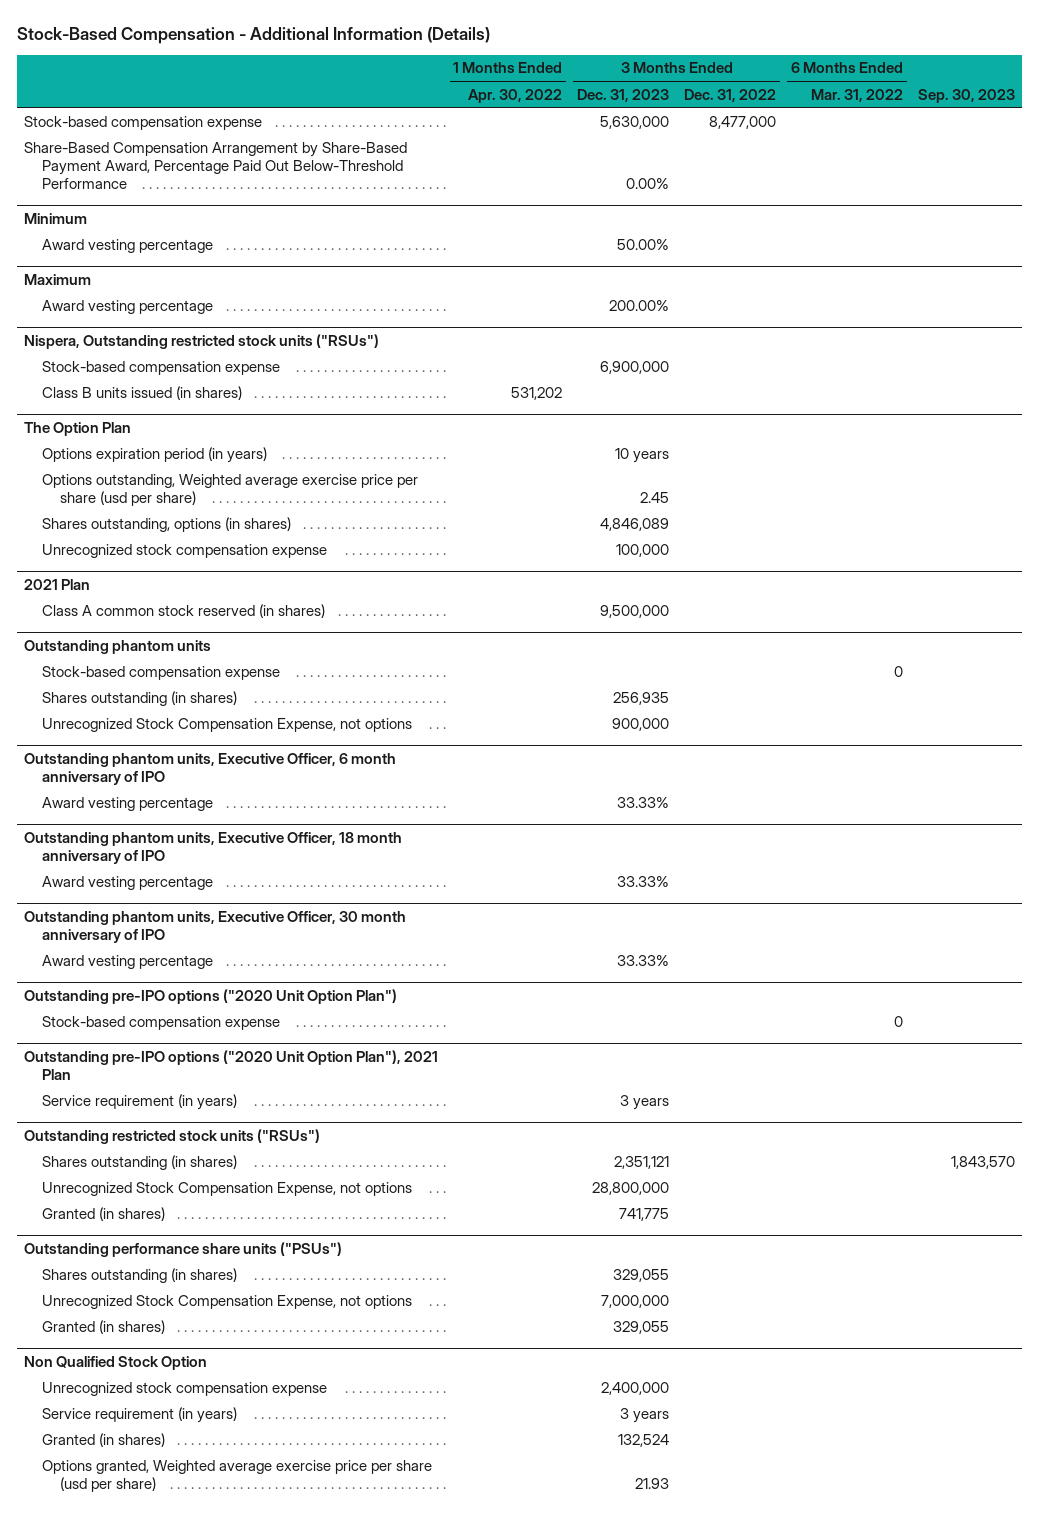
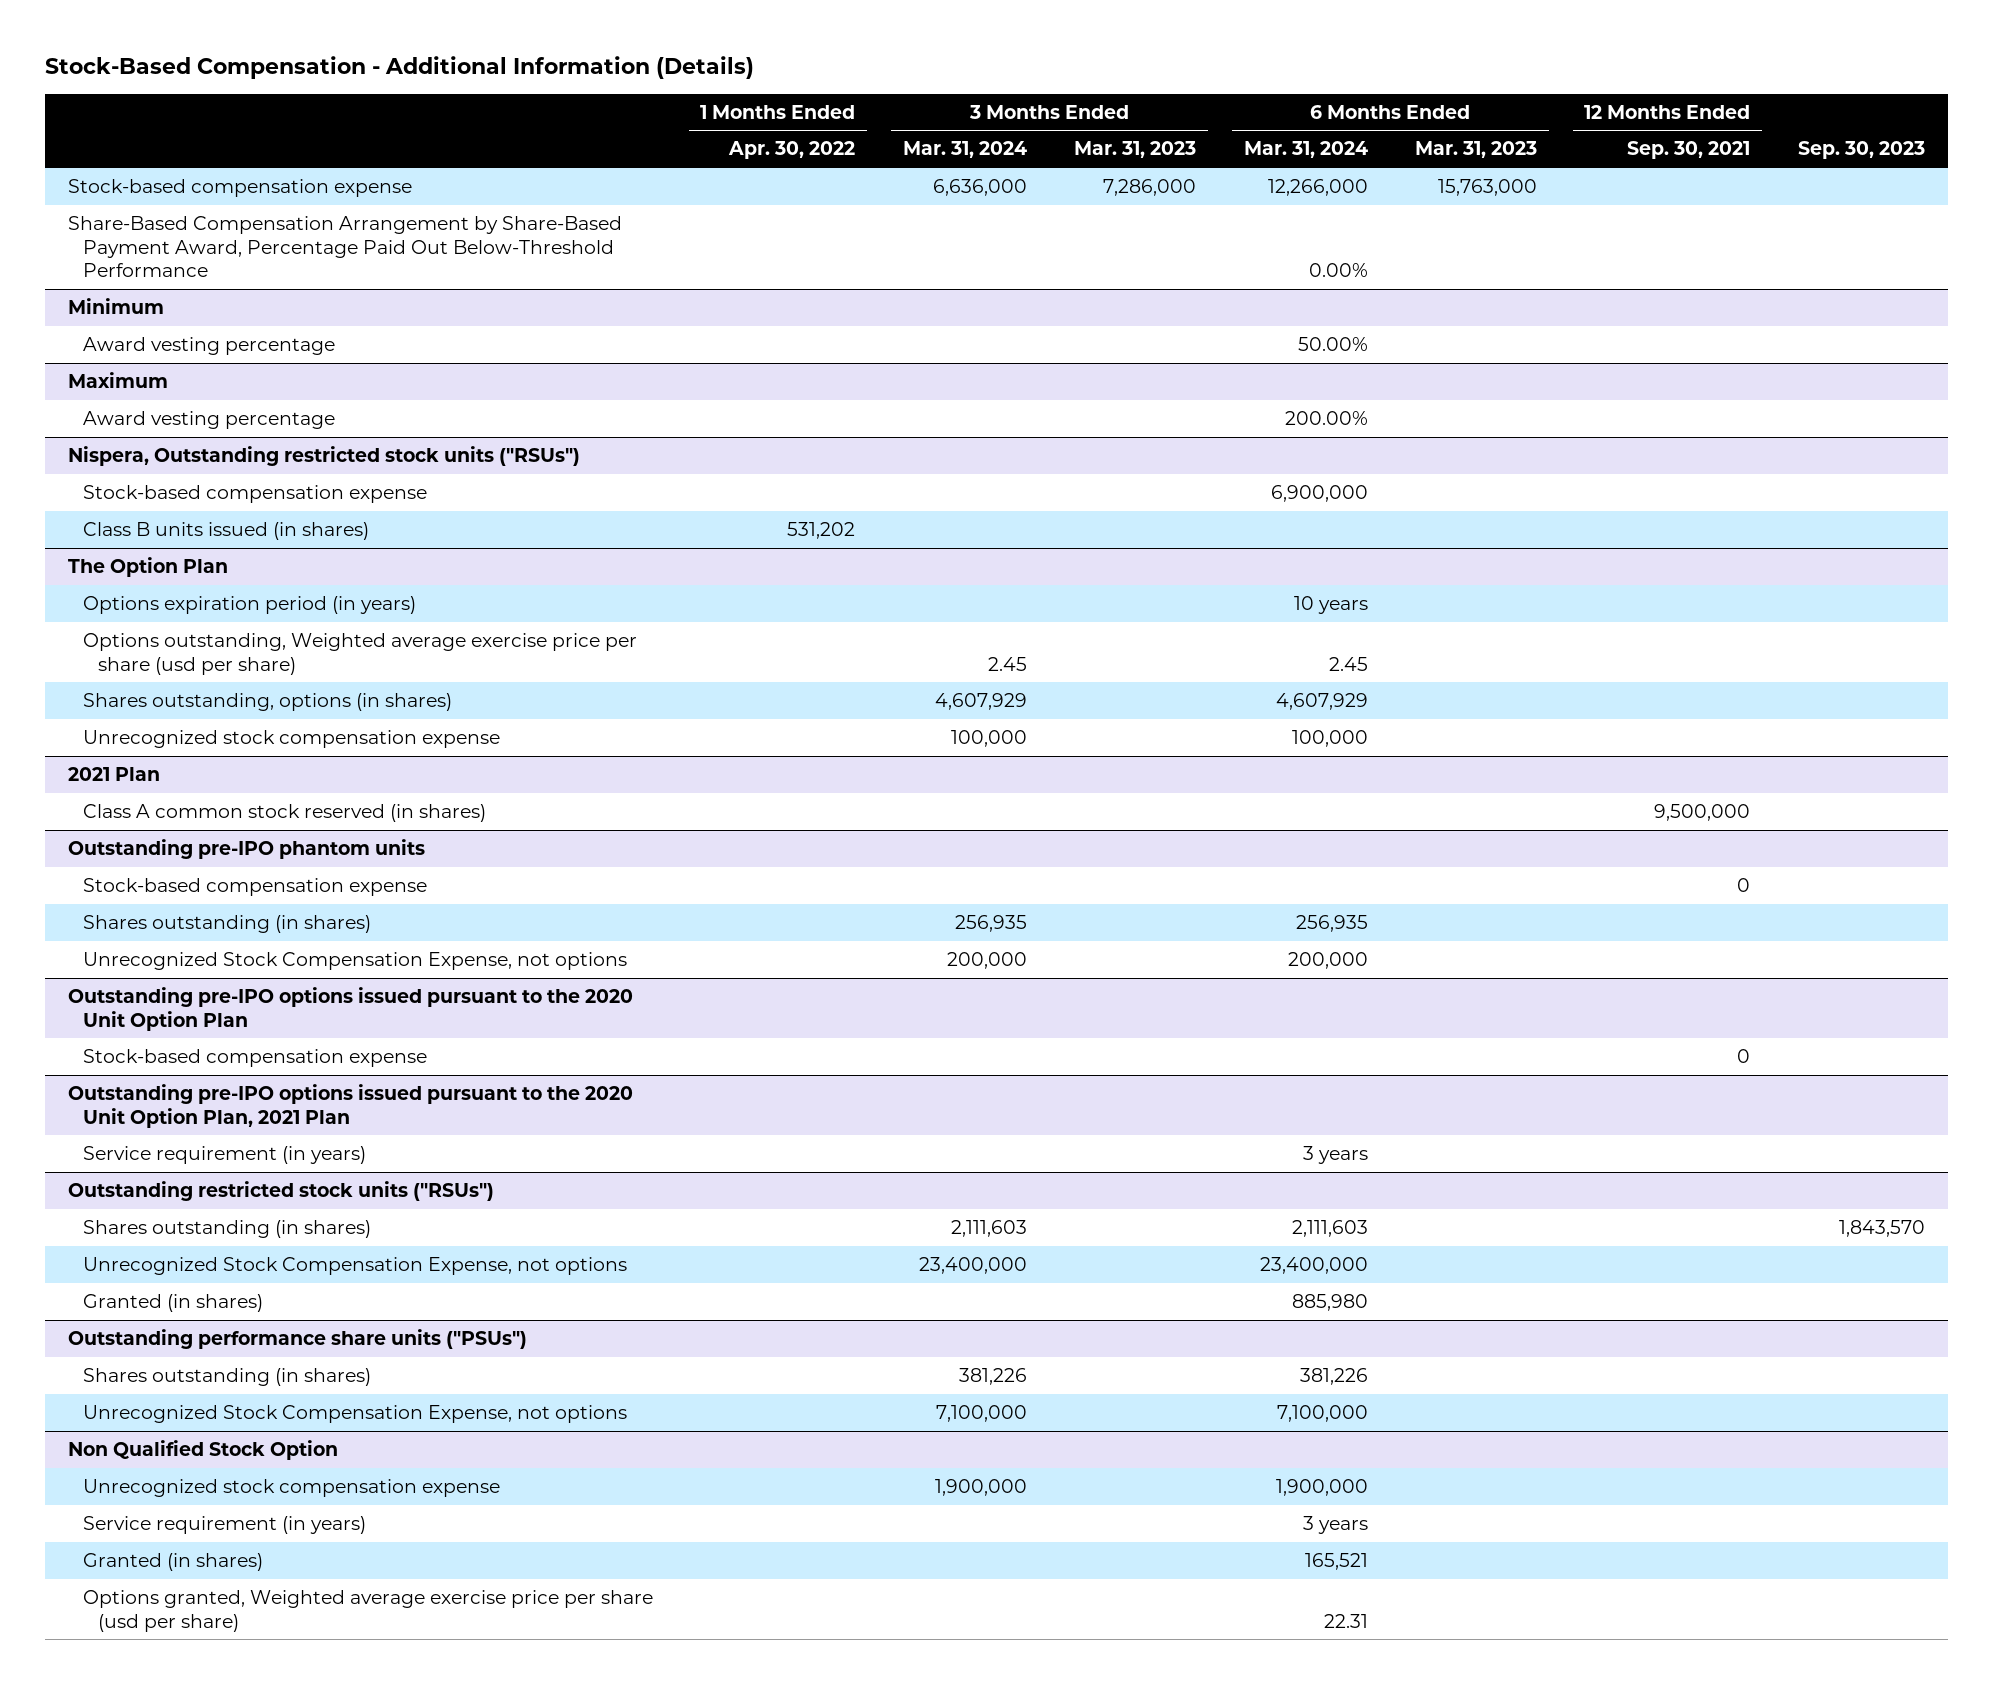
- | 1 Months Ended Apr. 30, 2022 | 3 Months Ended Dec. 31, 2023 | 3 Months Ended Dec. 31, 2022 | 6 Months Ended Mar. 31, 2022 | Sep. 30, 2023
+ | 1 Months Ended Apr. 30, 2022 | 3 Months Ended Mar. 31, 2024 | 3 Months Ended Mar. 31, 2023 | 6 Months Ended Mar. 31, 2024 | 6 Months Ended Mar. 31, 2023 | 12 Months Ended Sep. 30, 2021 | Sep. 30, 2023
- Outstanding phantom units
+ Outstanding pre-IPO phantom units
- Outstanding phantom units, Executive Officer, 6 month anniversary of IPO
- Award vesting percentage | | 33.33% | | |
- Outstanding phantom units, Executive Officer, 18 month anniversary of IPO
- Award vesting percentage | | 33.33% | | |
- Outstanding phantom units, Executive Officer, 30 month anniversary of IPO
- Award vesting percentage | | 33.33% | | |
- Outstanding pre-IPO options ("2020 Unit Option Plan")
+ Outstanding pre-IPO options issued pursuant to the 2020 Unit Option Plan
- Outstanding pre-IPO options ("2020 Unit Option Plan"), 2021 Plan
+ Outstanding pre-IPO options issued pursuant to the 2020 Unit Option Plan, 2021 Plan
@ Outstanding performance share units ("PSUs")
- Granted (in shares) | | 329,055 | | |

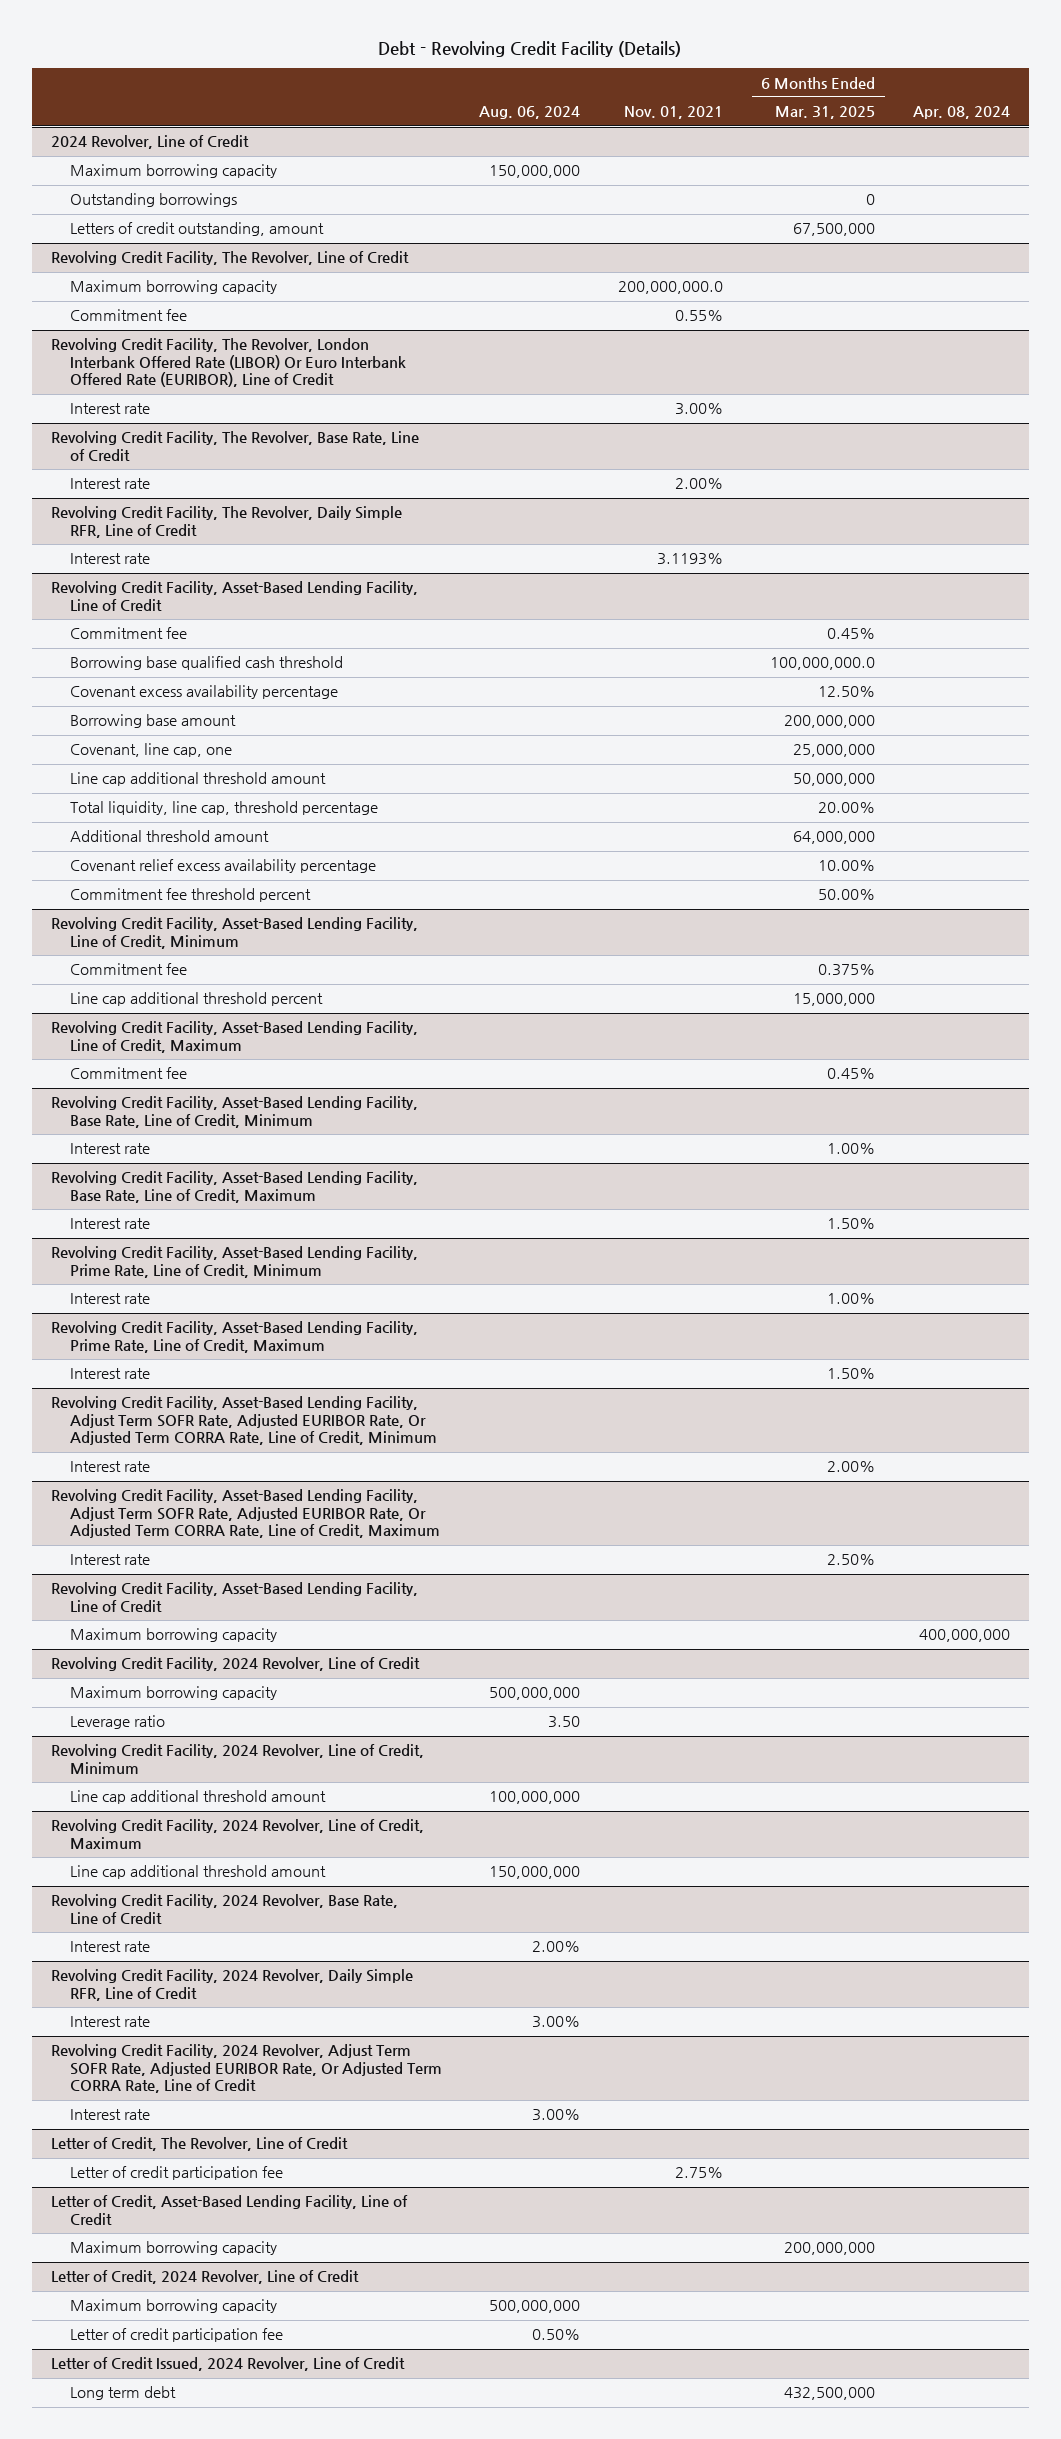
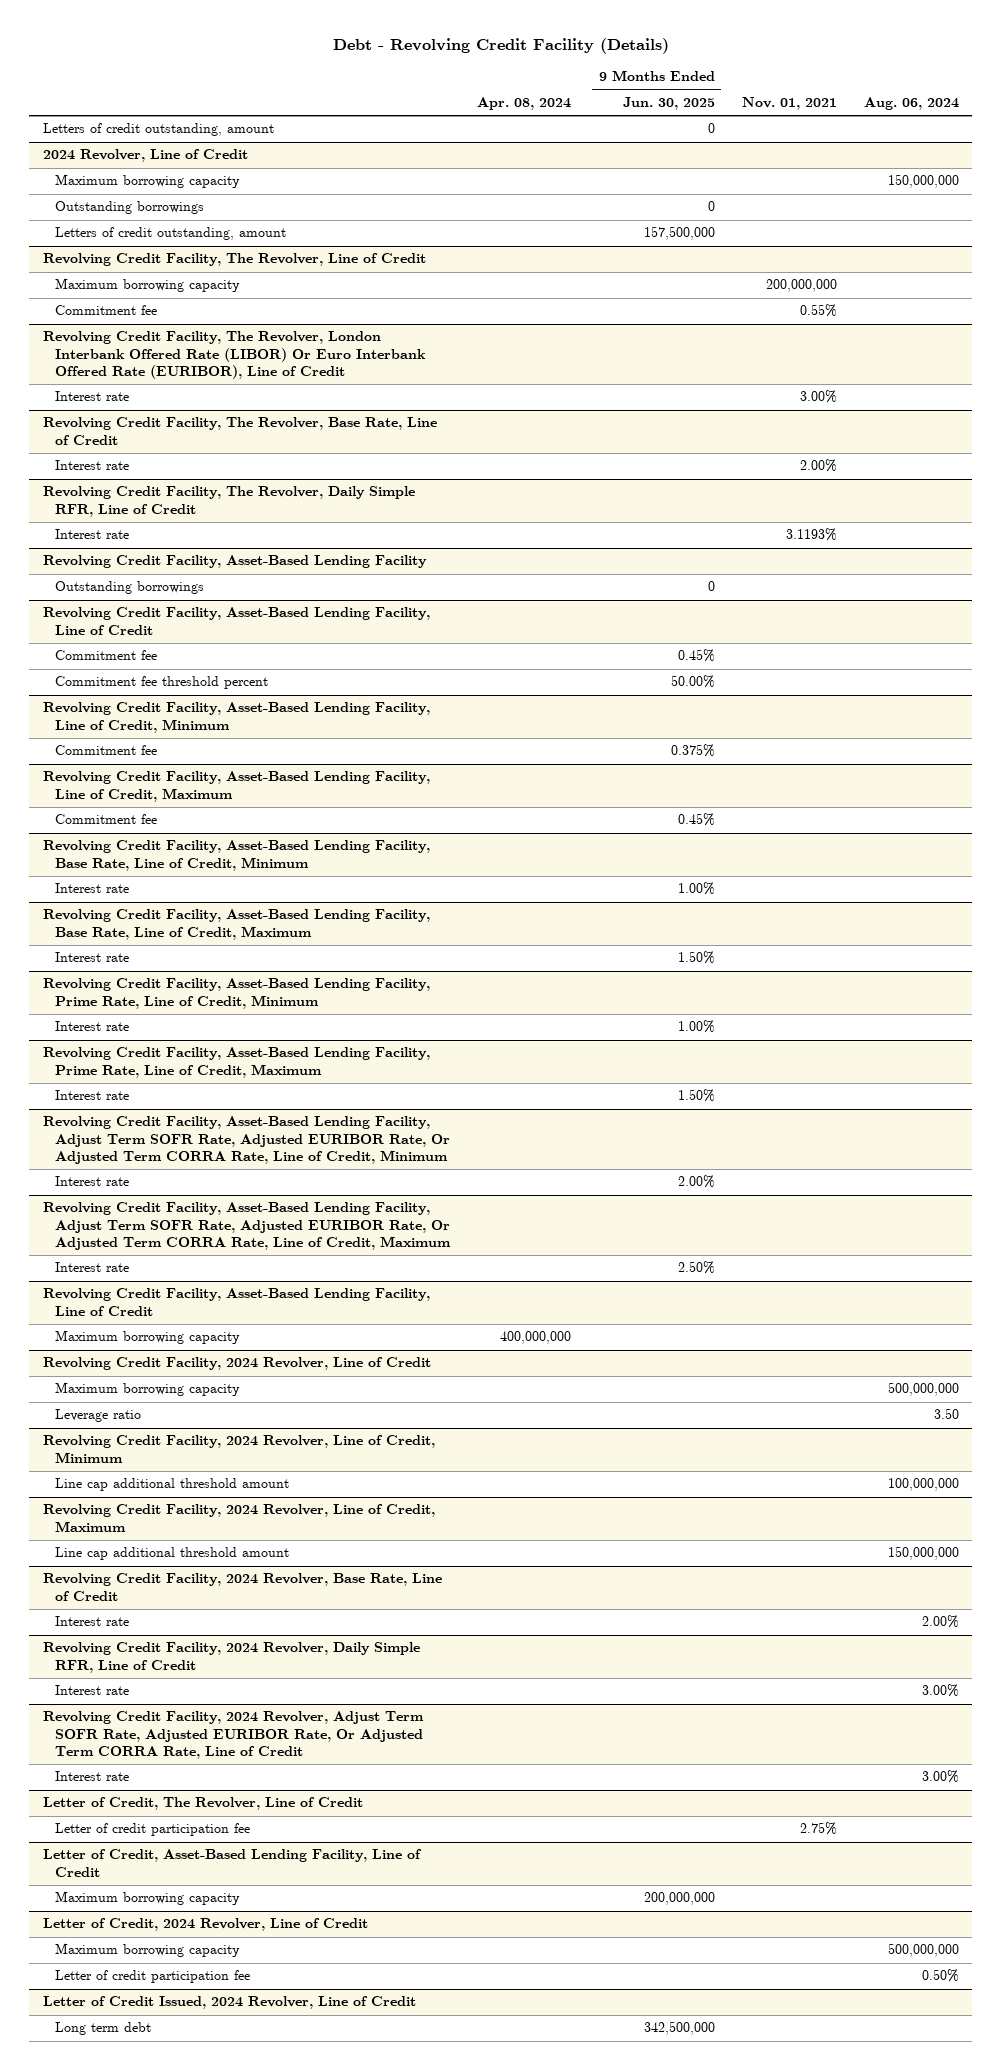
- | Aug. 06, 2024 | Nov. 01, 2021 | 6 Months Ended Mar. 31, 2025 | Apr. 08, 2024
+ | Apr. 08, 2024 | 9 Months Ended Jun. 30, 2025 | Nov. 01, 2021 | Aug. 06, 2024
+ Letters of credit outstanding, amount | | 0 | |
@ Revolving Credit Facility, The Revolver, Line of Credit
- Maximum borrowing capacity | | 200,000,000.0 | |
+ Maximum borrowing capacity | | | 200,000,000 |
+ Revolving Credit Facility, Asset-Based Lending Facility
+ Outstanding borrowings | | 0 | |
@ Revolving Credit Facility, Asset-Based Lending Facility, Line of Credit
- Borrowing base qualified cash threshold | | | 100,000,000.0 |
- Covenant excess availability percentage | | | 12.50% |
- Borrowing base amount | | | 200,000,000 |
- Covenant, line cap, one | | | 25,000,000 |
- Line cap additional threshold amount | | | 50,000,000 |
- Total liquidity, line cap, threshold percentage | | | 20.00% |
- Additional threshold amount | | | 64,000,000 |
- Covenant relief excess availability percentage | | | 10.00% |
@ Revolving Credit Facility, Asset-Based Lending Facility, Line of Credit, Minimum
- Line cap additional threshold percent | | | 15,000,000 |

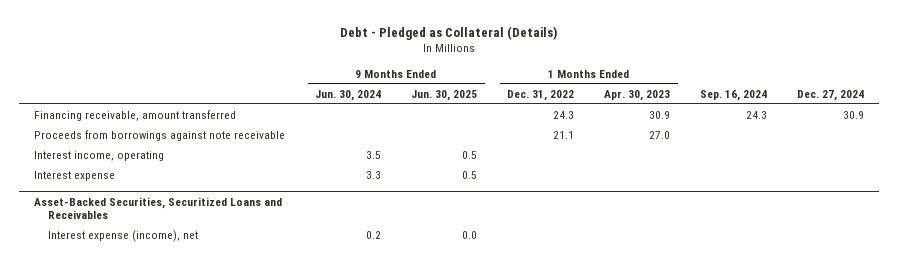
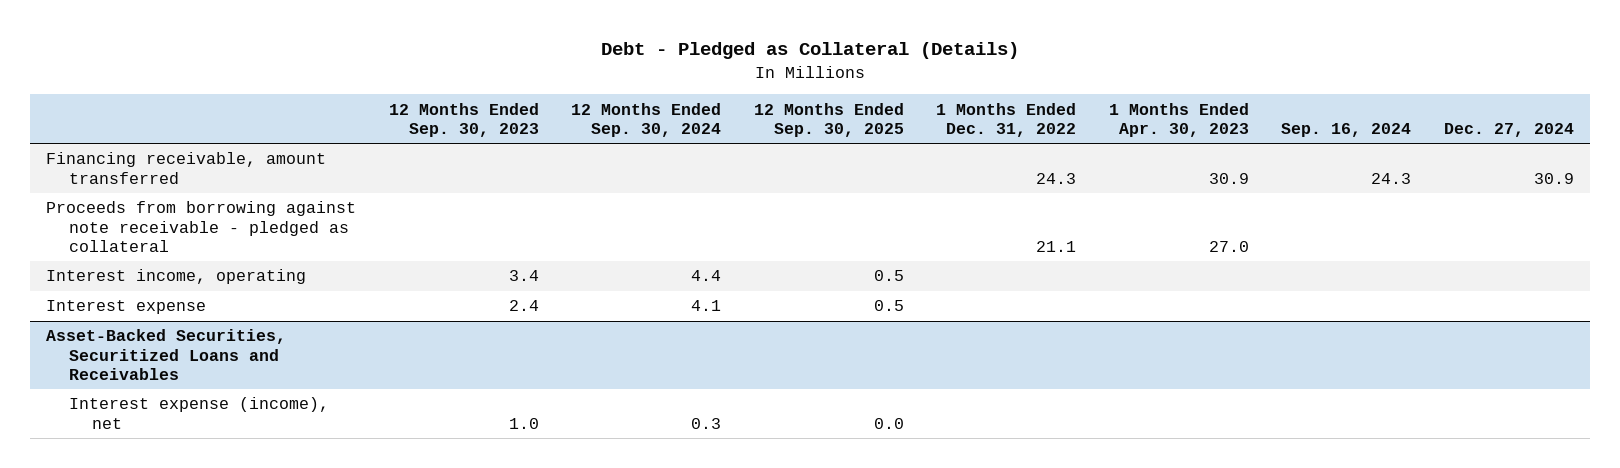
- | 9 Months Ended Jun. 30, 2024 | 9 Months Ended Jun. 30, 2025 | 1 Months Ended Dec. 31, 2022 | 1 Months Ended Apr. 30, 2023 | Sep. 16, 2024 | Dec. 27, 2024
+ | 12 Months Ended Sep. 30, 2023 | 12 Months Ended Sep. 30, 2024 | 12 Months Ended Sep. 30, 2025 | 1 Months Ended Dec. 31, 2022 | 1 Months Ended Apr. 30, 2023 | Sep. 16, 2024 | Dec. 27, 2024
- Proceeds from borrowings against note receivable | | | 21.1 | 27.0 | |
+ Proceeds from borrowing against note receivable - pledged as collateral | | | | 21.1 | 27.0 | |

